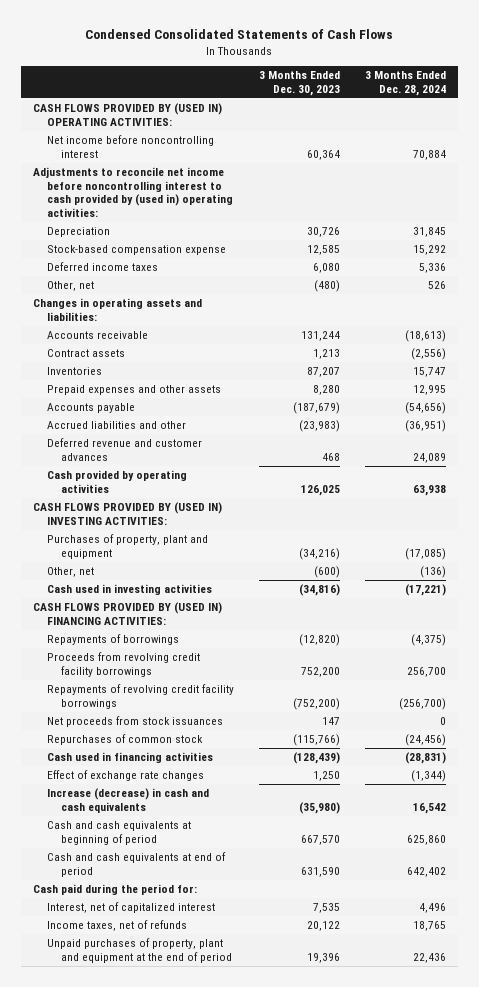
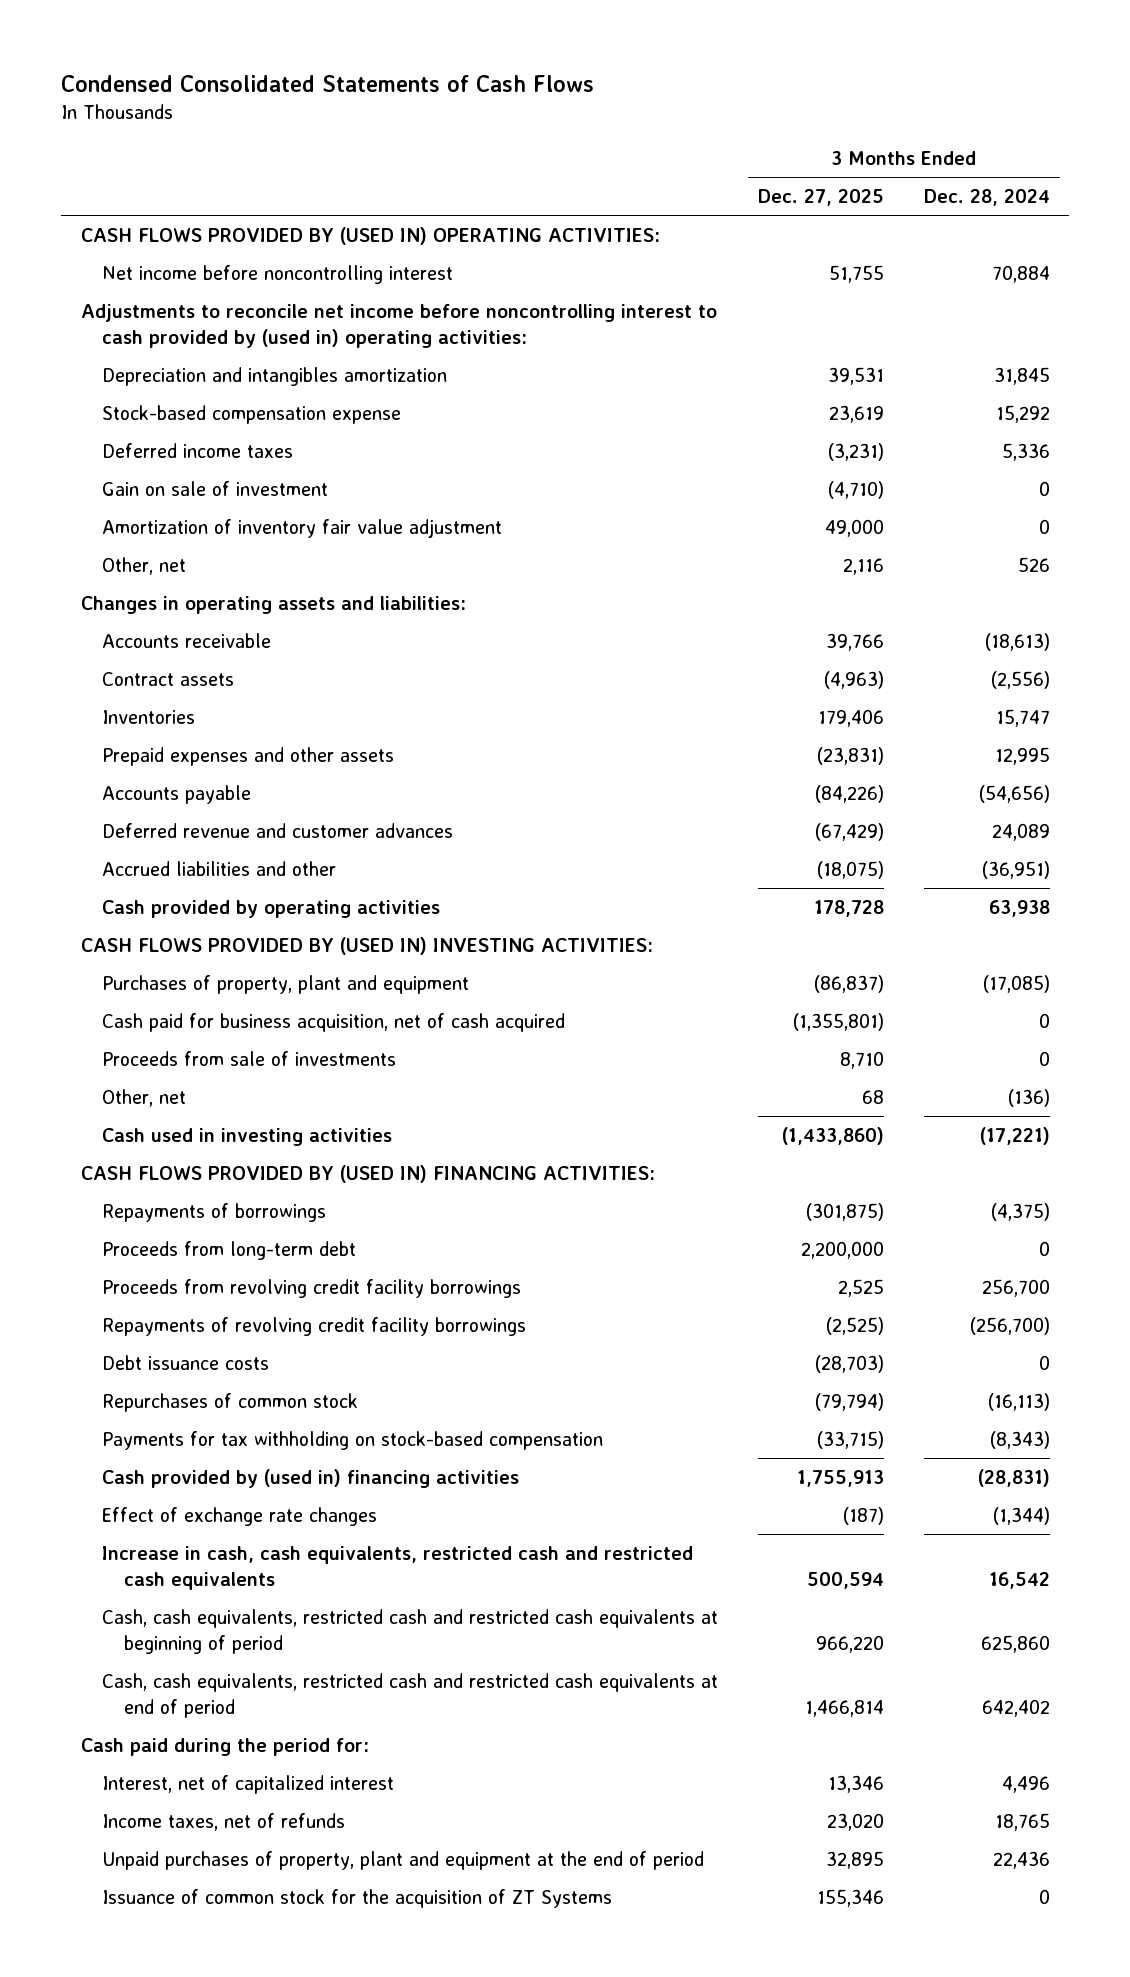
- | 3 Months Ended Dec. 30, 2023 | 3 Months Ended Dec. 28, 2024
+ | 3 Months Ended Dec. 27, 2025 | 3 Months Ended Dec. 28, 2024
- Depreciation | 30,726 | 31,845
+ Depreciation and intangibles amortization | 39,531 | 31,845
+ Gain on sale of investment | (4,710) | 0
+ Amortization of inventory fair value adjustment | 49,000 | 0
moved down: Accrued liabilities and other | (18,075) | (36,951)
+ Cash paid for business acquisition, net of cash acquired | (1,355,801) | 0
+ Proceeds from sale of investments | 8,710 | 0
+ Proceeds from long-term debt | 2,200,000 | 0
- Net proceeds from stock issuances | 147 | 0
- Repurchases of common stock | (115,766) | (24,456)
- Cash used in financing activities | (128,439) | (28,831)
+ Debt issuance costs | (28,703) | 0
+ Repurchases of common stock | (79,794) | (16,113)
+ Payments for tax withholding on stock-based compensation | (33,715) | (8,343)
+ Cash provided by (used in) financing activities | 1,755,913 | (28,831)
- Increase (decrease) in cash and cash equivalents | (35,980) | 16,542
- Cash and cash equivalents at beginning of period | 667,570 | 625,860
- Cash and cash equivalents at end of period | 631,590 | 642,402
+ Increase in cash, cash equivalents, restricted cash and restricted cash equivalents | 500,594 | 16,542
+ Cash, cash equivalents, restricted cash and restricted cash equivalents at beginning of period | 966,220 | 625,860
+ Cash, cash equivalents, restricted cash and restricted cash equivalents at end of period | 1,466,814 | 642,402
+ Issuance of common stock for the acquisition of ZT Systems | 155,346 | 0

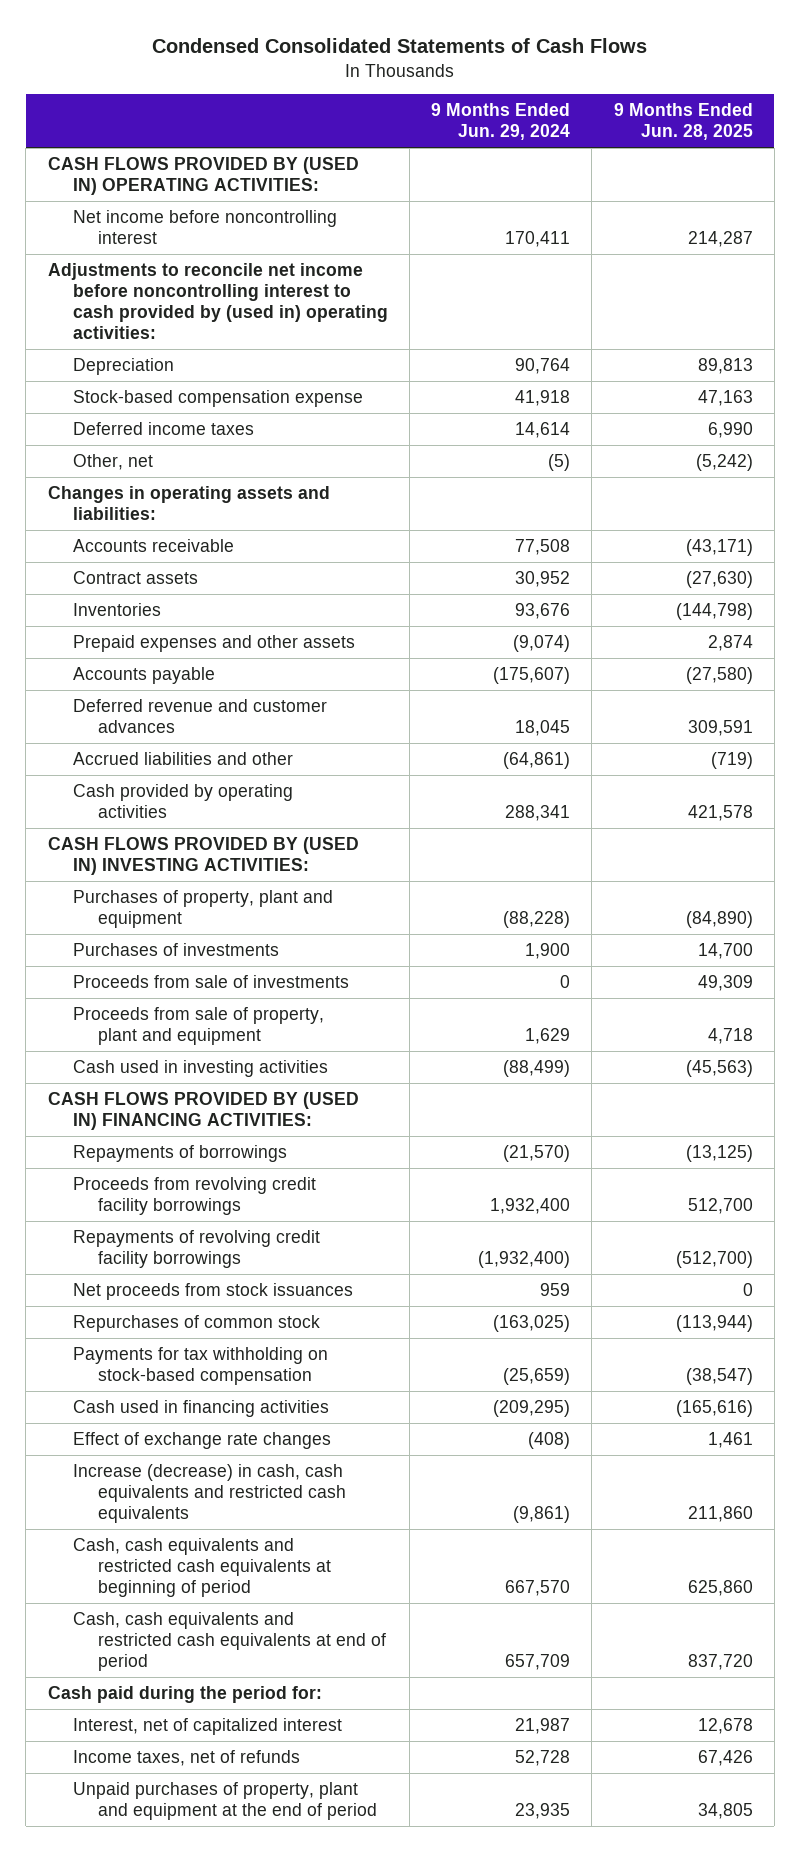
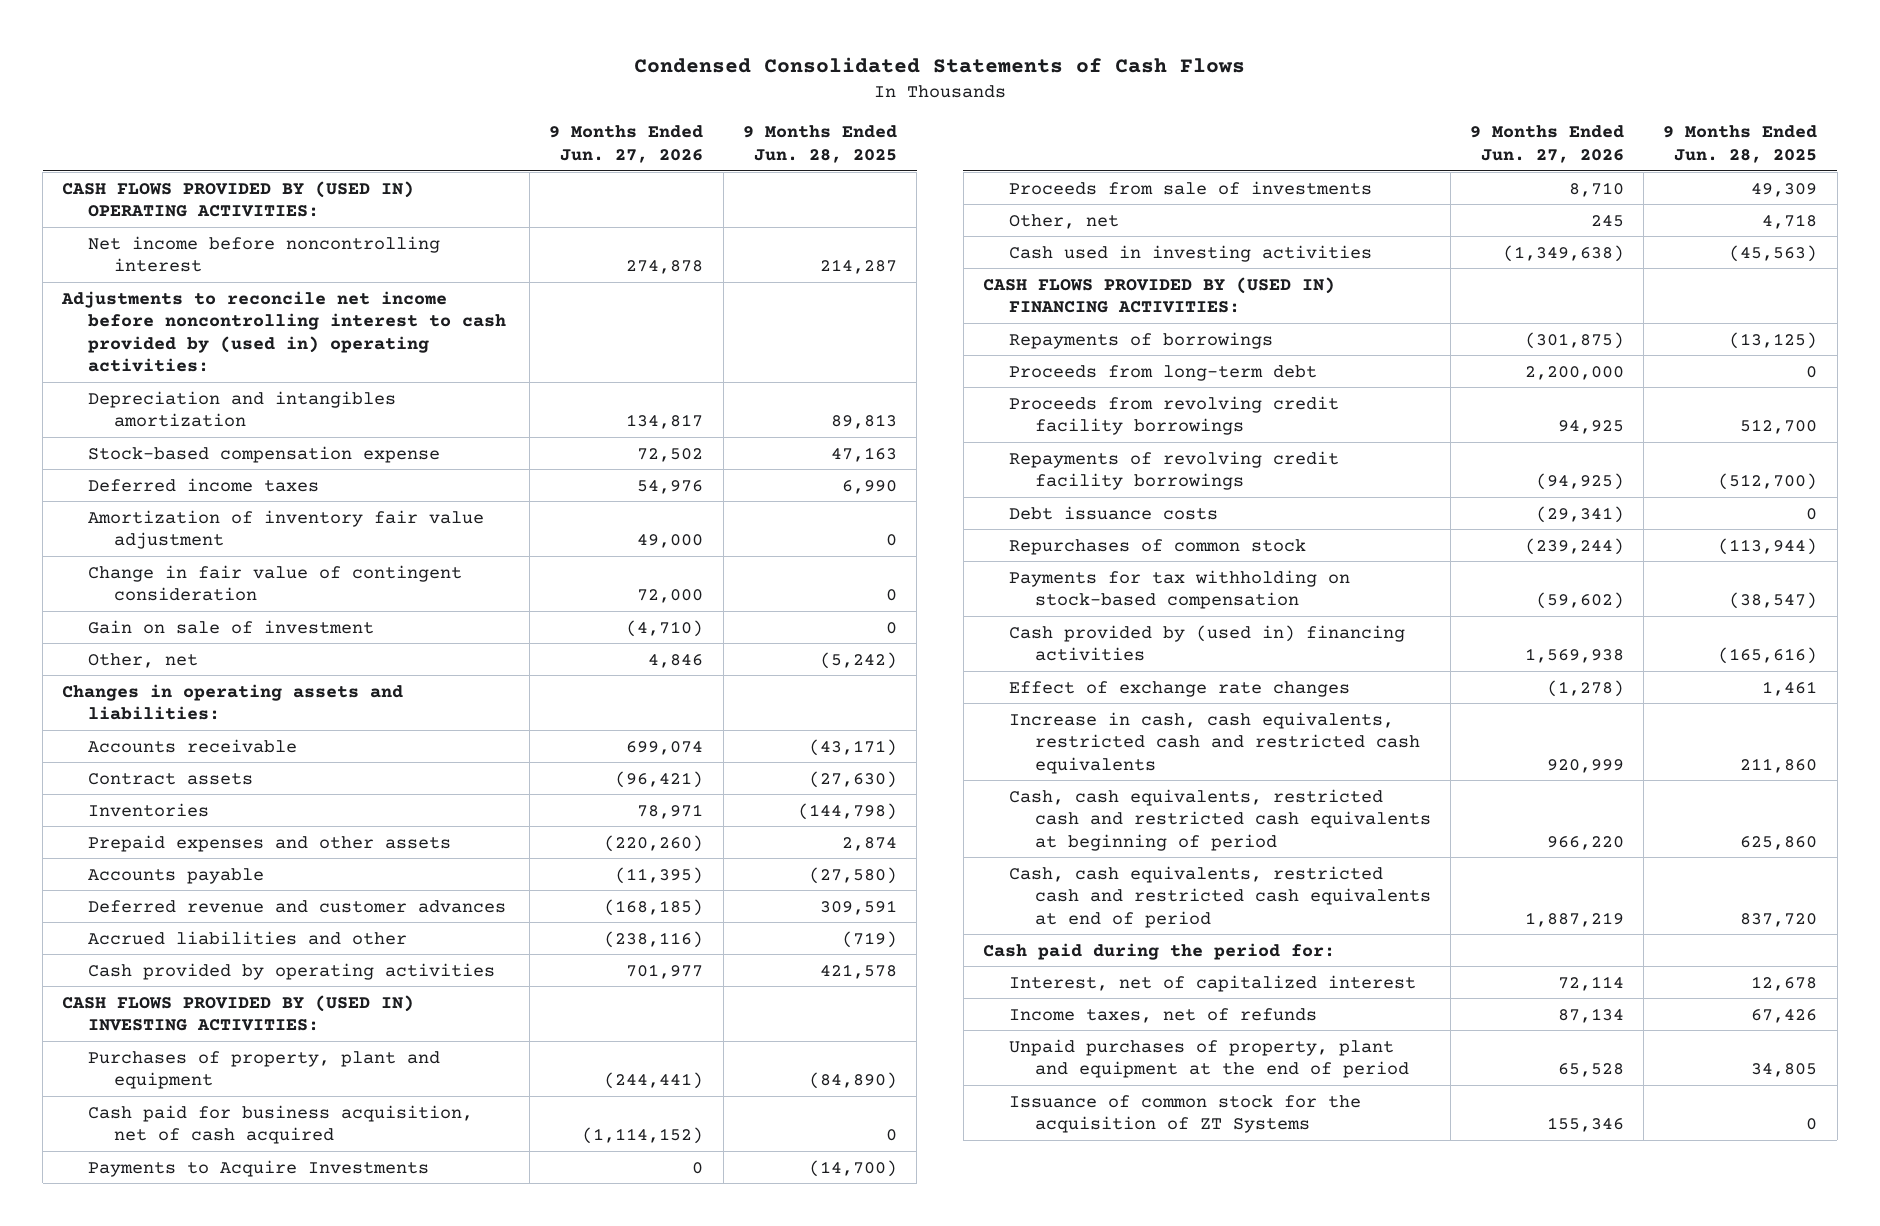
- | 9 Months Ended Jun. 29, 2024 | 9 Months Ended Jun. 28, 2025
+ | 9 Months Ended Jun. 27, 2026 | 9 Months Ended Jun. 28, 2025
- Depreciation | 90,764 | 89,813
+ Depreciation and intangibles amortization | 134,817 | 89,813
+ Amortization of inventory fair value adjustment | 49,000 | 0
+ Change in fair value of contingent consideration | 72,000 | 0
+ Gain on sale of investment | (4,710) | 0
- Purchases of investments | 1,900 | 14,700
+ Cash paid for business acquisition, net of cash acquired | (1,114,152) | 0
+ Payments to Acquire Investments | 0 | (14,700)
- Proceeds from sale of property, plant and equipment | 1,629 | 4,718
+ Other, net | 245 | 4,718
+ Proceeds from long-term debt | 2,200,000 | 0
- Net proceeds from stock issuances | 959 | 0
+ Debt issuance costs | (29,341) | 0
- Cash used in financing activities | (209,295) | (165,616)
+ Cash provided by (used in) financing activities | 1,569,938 | (165,616)
- Increase (decrease) in cash, cash equivalents and restricted cash equivalents | (9,861) | 211,860
- Cash, cash equivalents and restricted cash equivalents at beginning of period | 667,570 | 625,860
- Cash, cash equivalents and restricted cash equivalents at end of period | 657,709 | 837,720
+ Increase in cash, cash equivalents, restricted cash and restricted cash equivalents | 920,999 | 211,860
+ Cash, cash equivalents, restricted cash and restricted cash equivalents at beginning of period | 966,220 | 625,860
+ Cash, cash equivalents, restricted cash and restricted cash equivalents at end of period | 1,887,219 | 837,720
+ Issuance of common stock for the acquisition of ZT Systems | 155,346 | 0

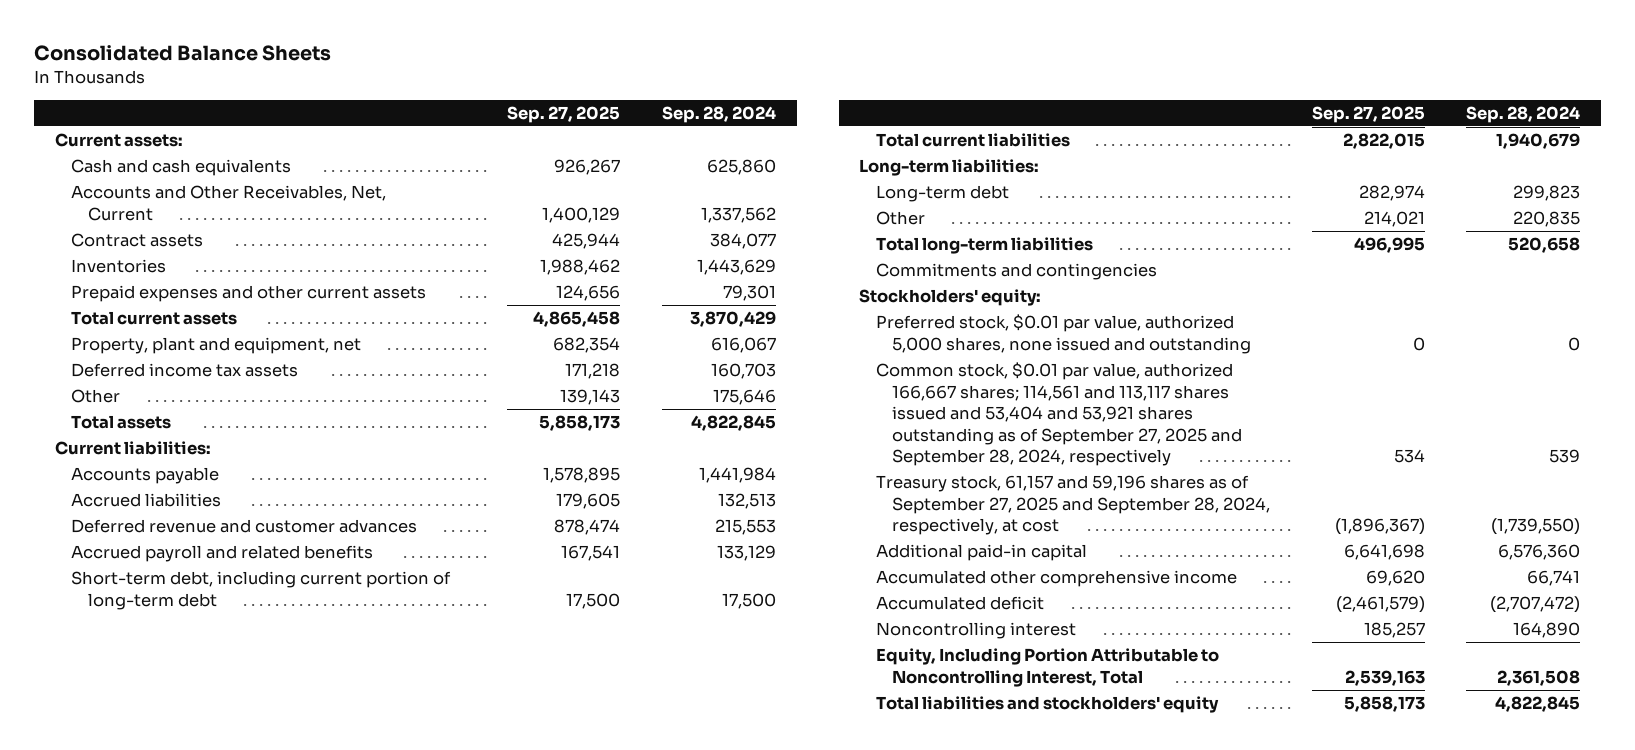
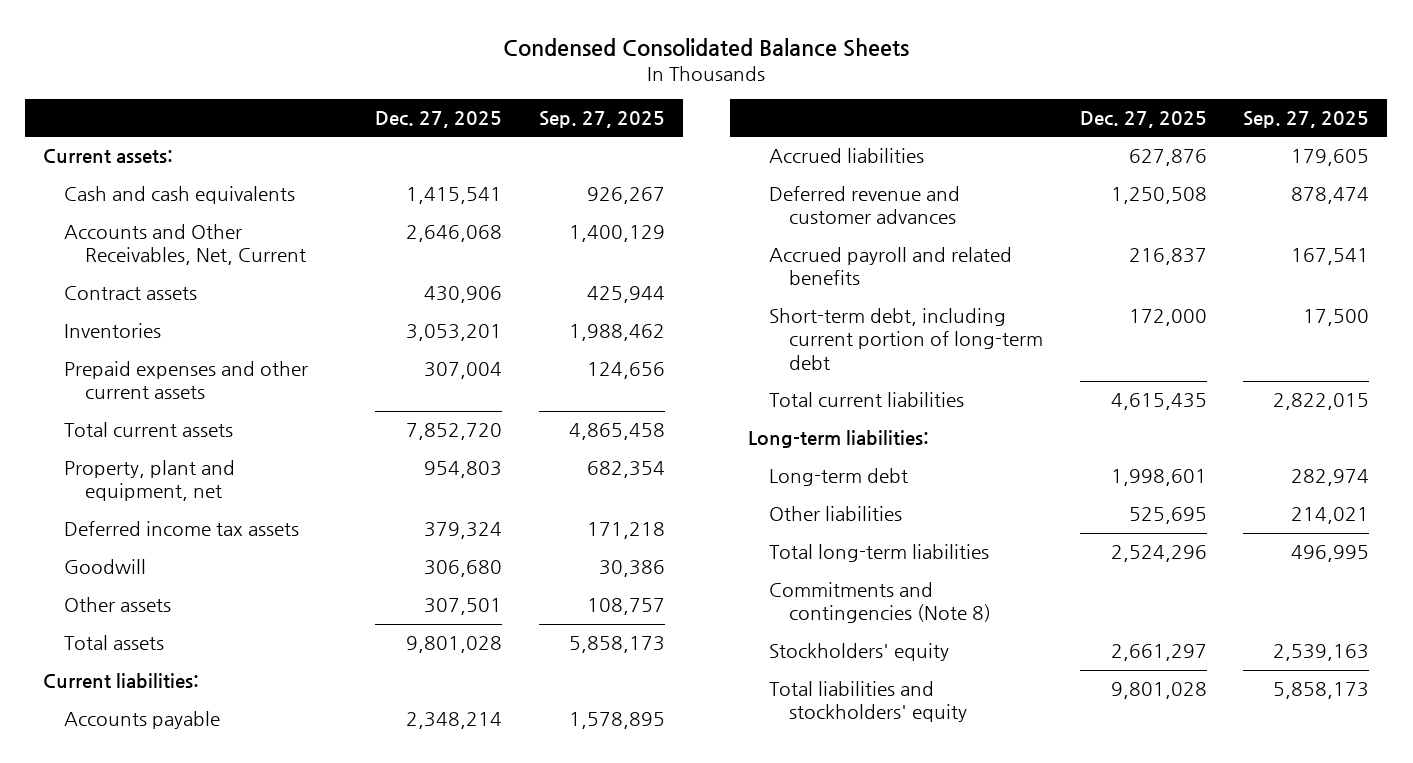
- Consolidated Balance Sheets
+ Condensed Consolidated Balance Sheets
- | Sep. 27, 2025 | Sep. 28, 2024
+ | Dec. 27, 2025 | Sep. 27, 2025
- Other | 139,143 | 175,646
+ Goodwill | 306,680 | 30,386
+ Other assets | 307,501 | 108,757
- Other | 214,021 | 220,835
+ Other liabilities | 525,695 | 214,021
- Commitments and contingencies
- Stockholders' equity:
- Preferred stock, $0.01 par value, authorized 5,000 shares, none issued and outstanding | 0 | 0
- Common stock, $0.01 par value, authorized 166,667 shares; 114,561 and 113,117 shares issued and 53,404 and 53,921 shares outstanding as of September 27, 2025 and September 28, 2024, respectively | 534 | 539
- Treasury stock, 61,157 and 59,196 shares as of September 27, 2025 and September 28, 2024, respectively, at cost | (1,896,367) | (1,739,550)
- Additional paid-in capital | 6,641,698 | 6,576,360
- Accumulated other comprehensive income | 69,620 | 66,741
- Accumulated deficit | (2,461,579) | (2,707,472)
- Noncontrolling interest | 185,257 | 164,890
- Equity, Including Portion Attributable to Noncontrolling Interest, Total | 2,539,163 | 2,361,508
+ Commitments and contingencies (Note 8)
+ Stockholders' equity | 2,661,297 | 2,539,163

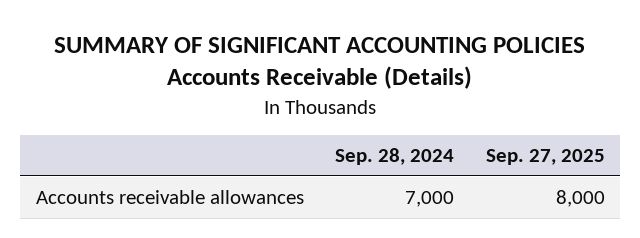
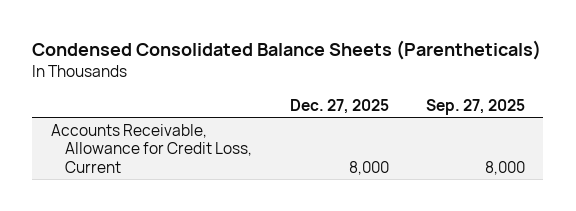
- SUMMARY OF SIGNIFICANT ACCOUNTING POLICIES Accounts Receivable (Details)
+ Condensed Consolidated Balance Sheets (Parentheticals)
- | Sep. 28, 2024 | Sep. 27, 2025
+ | Dec. 27, 2025 | Sep. 27, 2025
- Accounts receivable allowances | 7,000 | 8,000
+ Accounts Receivable, Allowance for Credit Loss, Current | 8,000 | 8,000

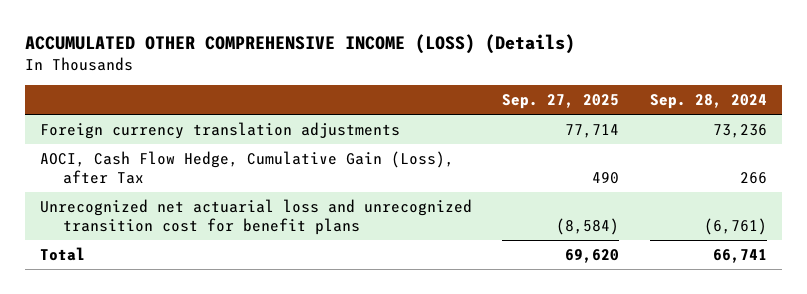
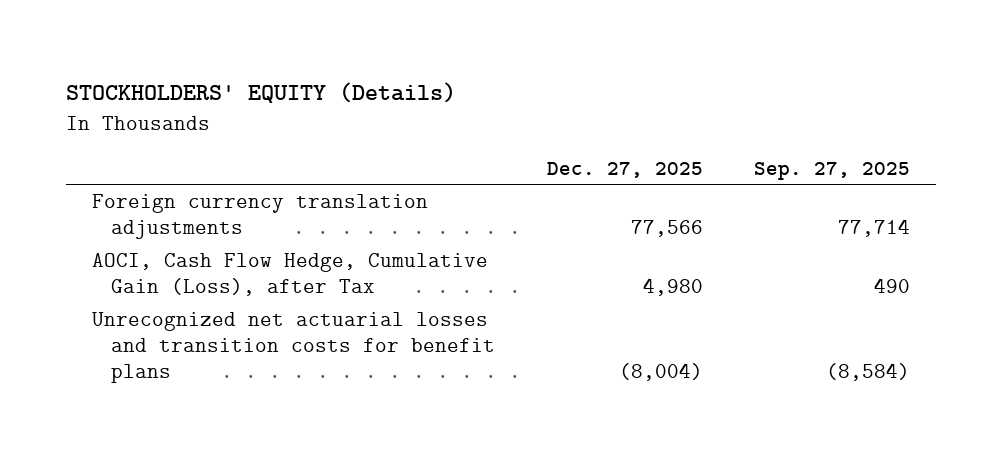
- ACCUMULATED OTHER COMPREHENSIVE INCOME (LOSS) (Details)
+ STOCKHOLDERS' EQUITY (Details)
- | Sep. 27, 2025 | Sep. 28, 2024
+ | Dec. 27, 2025 | Sep. 27, 2025
- Unrecognized net actuarial loss and unrecognized transition cost for benefit plans | (8,584) | (6,761)
- Total | 69,620 | 66,741
+ Unrecognized net actuarial losses and transition costs for benefit plans | (8,004) | (8,584)

